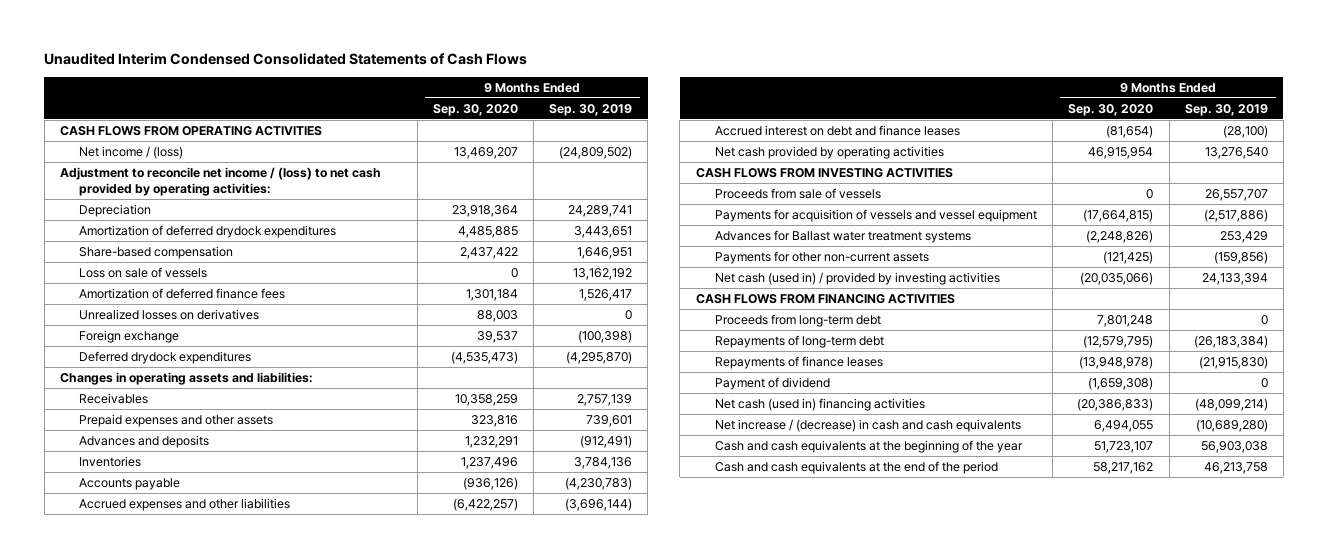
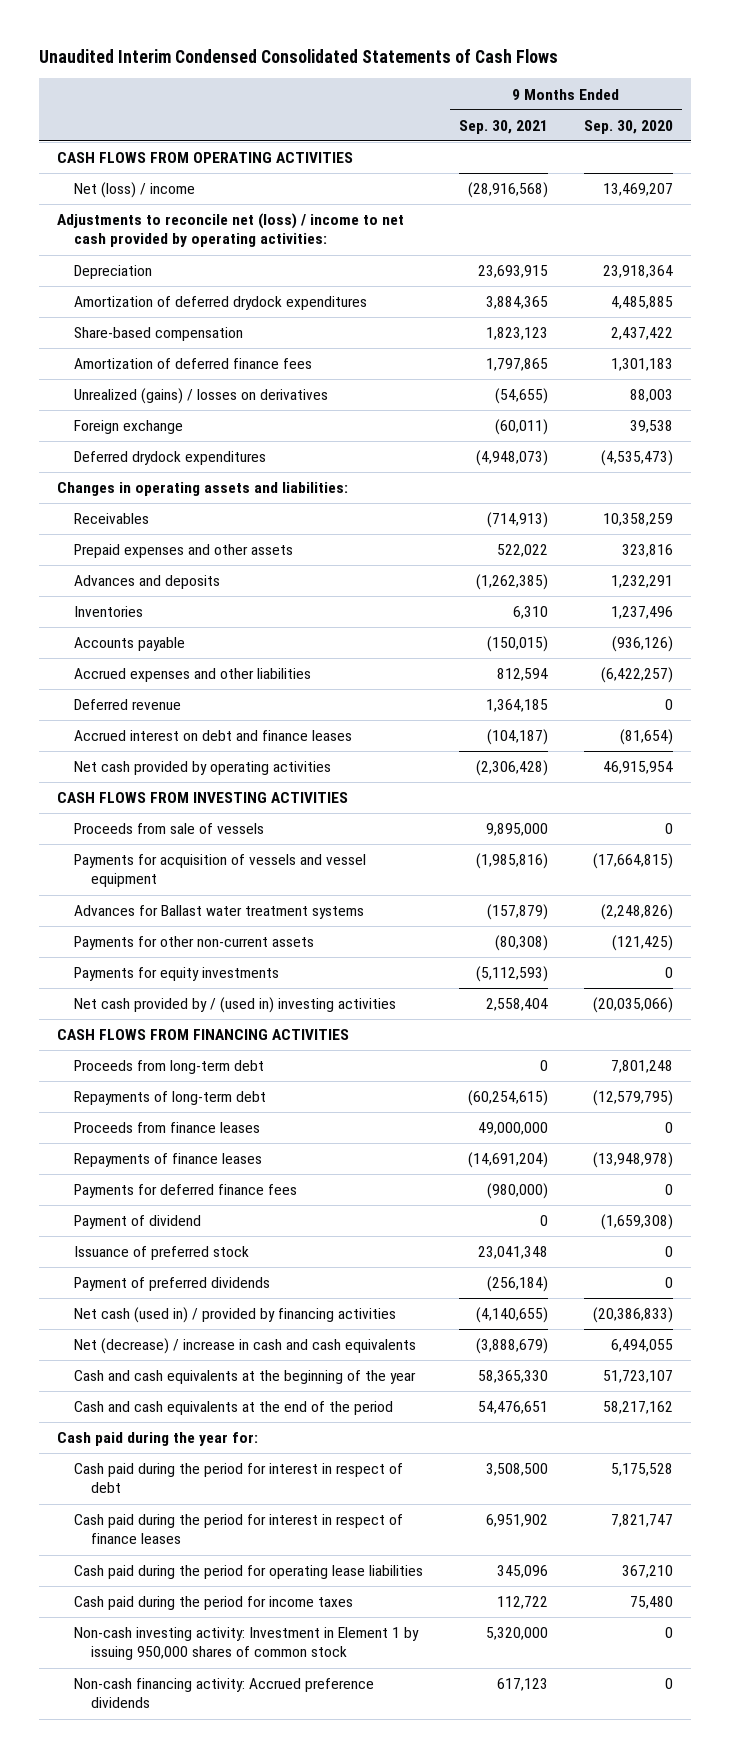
- | 9 Months Ended Sep. 30, 2020 | 9 Months Ended Sep. 30, 2019
+ | 9 Months Ended Sep. 30, 2021 | 9 Months Ended Sep. 30, 2020
- Net income / (loss) | 13,469,207 | (24,809,502)
- Adjustment to reconcile net income / (loss) to net cash provided by operating activities:
+ Net (loss) / income | (28,916,568) | 13,469,207
+ Adjustments to reconcile net (loss) / income to net cash provided by operating activities:
- Loss on sale of vessels | 0 | 13,162,192
- Amortization of deferred finance fees | 1,301,184 | 1,526,417
- Unrealized losses on derivatives | 88,003 | 0
- Foreign exchange | 39,537 | (100,398)
+ Amortization of deferred finance fees | 1,797,865 | 1,301,183
+ Unrealized (gains) / losses on derivatives | (54,655) | 88,003
+ Foreign exchange | (60,011) | 39,538
+ Deferred revenue | 1,364,185 | 0
- Net cash (used in) / provided by investing activities | (20,035,066) | 24,133,394
+ Payments for equity investments | (5,112,593) | 0
+ Net cash provided by / (used in) investing activities | 2,558,404 | (20,035,066)
+ Proceeds from finance leases | 49,000,000 | 0
+ Payments for deferred finance fees | (980,000) | 0
- Net cash (used in) financing activities | (20,386,833) | (48,099,214)
- Net increase / (decrease) in cash and cash equivalents | 6,494,055 | (10,689,280)
+ Issuance of preferred stock | 23,041,348 | 0
+ Payment of preferred dividends | (256,184) | 0
+ Net cash (used in) / provided by financing activities | (4,140,655) | (20,386,833)
+ Net (decrease) / increase in cash and cash equivalents | (3,888,679) | 6,494,055
+ Cash paid during the year for:
+ Cash paid during the period for interest in respect of debt | 3,508,500 | 5,175,528
+ Cash paid during the period for interest in respect of finance leases | 6,951,902 | 7,821,747
+ Cash paid during the period for operating lease liabilities | 345,096 | 367,210
+ Cash paid during the period for income taxes | 112,722 | 75,480
+ Non-cash investing activity: Investment in Element 1 by issuing 950,000 shares of common stock | 5,320,000 | 0
+ Non-cash financing activity: Accrued preference dividends | 617,123 | 0

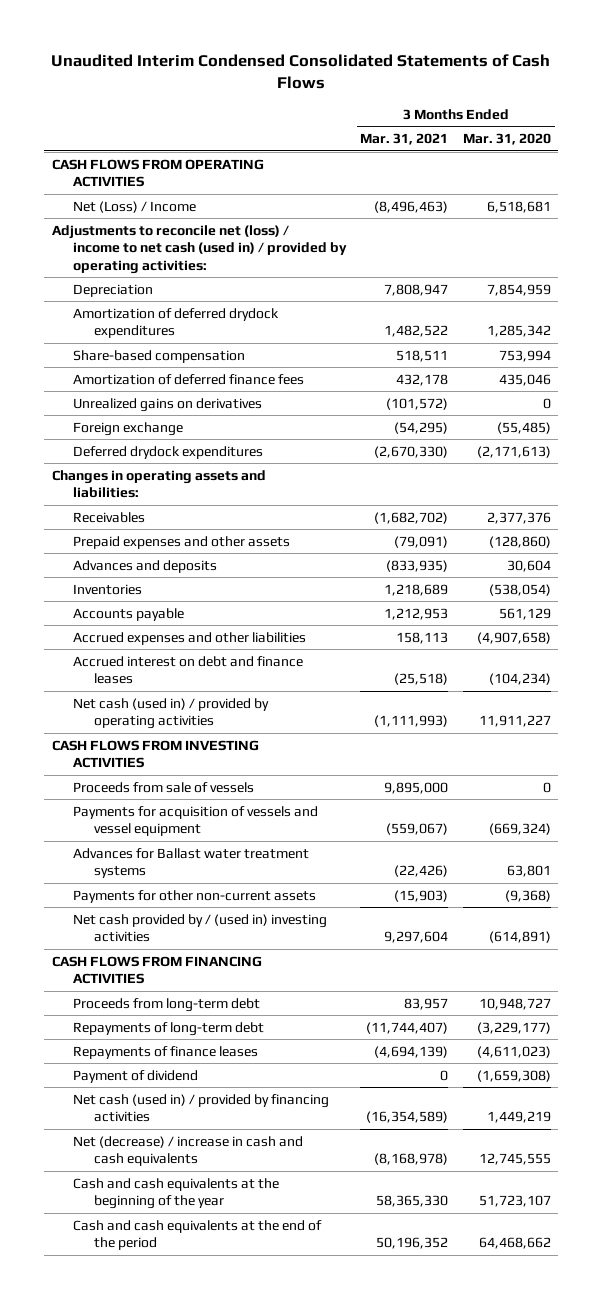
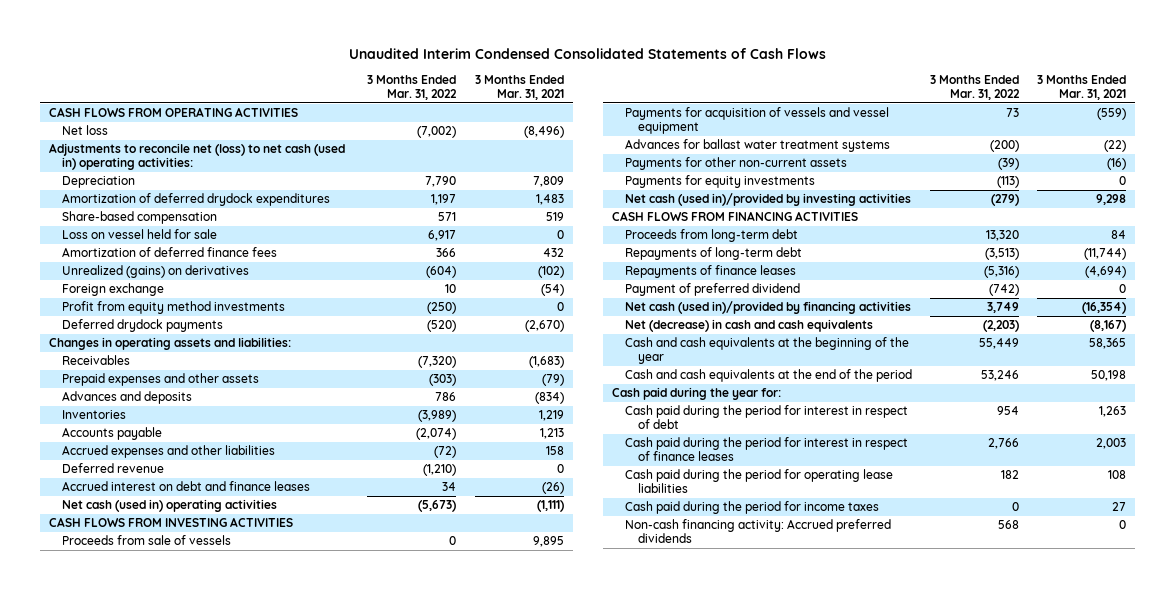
- | 3 Months Ended Mar. 31, 2021 | 3 Months Ended Mar. 31, 2020
+ | 3 Months Ended Mar. 31, 2022 | 3 Months Ended Mar. 31, 2021
- Net (Loss) / Income | (8,496,463) | 6,518,681
- Adjustments to reconcile net (loss) / income to net cash (used in) / provided by operating activities:
- Depreciation | 7,808,947 | 7,854,959
- Amortization of deferred drydock expenditures | 1,482,522 | 1,285,342
- Share-based compensation | 518,511 | 753,994
- Amortization of deferred finance fees | 432,178 | 435,046
- Unrealized gains on derivatives | (101,572) | 0
- Foreign exchange | (54,295) | (55,485)
- Deferred drydock expenditures | (2,670,330) | (2,171,613)
+ Net loss | (7,002) | (8,496)
+ Adjustments to reconcile net (loss) to net cash (used in) operating activities:
+ Depreciation | 7,790 | 7,809
+ Amortization of deferred drydock expenditures | 1,197 | 1,483
+ Share-based compensation | 571 | 519
+ Loss on vessel held for sale | 6,917 | 0
+ Amortization of deferred finance fees | 366 | 432
+ Unrealized (gains) on derivatives | (604) | (102)
+ Foreign exchange | 10 | (54)
+ Profit from equity method investments | (250) | 0
+ Deferred drydock payments | (520) | (2,670)
- Receivables | (1,682,702) | 2,377,376
- Prepaid expenses and other assets | (79,091) | (128,860)
- Advances and deposits | (833,935) | 30,604
- Inventories | 1,218,689 | (538,054)
- Accounts payable | 1,212,953 | 561,129
- Accrued expenses and other liabilities | 158,113 | (4,907,658)
- Accrued interest on debt and finance leases | (25,518) | (104,234)
- Net cash (used in) / provided by operating activities | (1,111,993) | 11,911,227
+ Receivables | (7,320) | (1,683)
+ Prepaid expenses and other assets | (303) | (79)
+ Advances and deposits | 786 | (834)
+ Inventories | (3,989) | 1,219
+ Accounts payable | (2,074) | 1,213
+ Accrued expenses and other liabilities | (72) | 158
+ Deferred revenue | (1,210) | 0
+ Accrued interest on debt and finance leases | 34 | (26)
+ Net cash (used in) operating activities | (5,673) | (1,111)
- Proceeds from sale of vessels | 9,895,000 | 0
- Payments for acquisition of vessels and vessel equipment | (559,067) | (669,324)
- Advances for Ballast water treatment systems | (22,426) | 63,801
- Payments for other non-current assets | (15,903) | (9,368)
- Net cash provided by / (used in) investing activities | 9,297,604 | (614,891)
+ Proceeds from sale of vessels | 0 | 9,895
+ Payments for acquisition of vessels and vessel equipment | 73 | (559)
+ Advances for ballast water treatment systems | (200) | (22)
+ Payments for other non-current assets | (39) | (16)
+ Payments for equity investments | (113) | 0
+ Net cash (used in)/provided by investing activities | (279) | 9,298
- Proceeds from long-term debt | 83,957 | 10,948,727
- Repayments of long-term debt | (11,744,407) | (3,229,177)
- Repayments of finance leases | (4,694,139) | (4,611,023)
- Payment of dividend | 0 | (1,659,308)
- Net cash (used in) / provided by financing activities | (16,354,589) | 1,449,219
- Net (decrease) / increase in cash and cash equivalents | (8,168,978) | 12,745,555
- Cash and cash equivalents at the beginning of the year | 58,365,330 | 51,723,107
- Cash and cash equivalents at the end of the period | 50,196,352 | 64,468,662
+ Proceeds from long-term debt | 13,320 | 84
+ Repayments of long-term debt | (3,513) | (11,744)
+ Repayments of finance leases | (5,316) | (4,694)
+ Payment of preferred dividend | (742) | 0
+ Net cash (used in)/provided by financing activities | 3,749 | (16,354)
+ Net (decrease) in cash and cash equivalents | (2,203) | (8,167)
+ Cash and cash equivalents at the beginning of the year | 55,449 | 58,365
+ Cash and cash equivalents at the end of the period | 53,246 | 50,198
+ Cash paid during the year for:
+ Cash paid during the period for interest in respect of debt | 954 | 1,263
+ Cash paid during the period for interest in respect of finance leases | 2,766 | 2,003
+ Cash paid during the period for operating lease liabilities | 182 | 108
+ Cash paid during the period for income taxes | 0 | 27
+ Non-cash financing activity: Accrued preferred dividends | 568 | 0

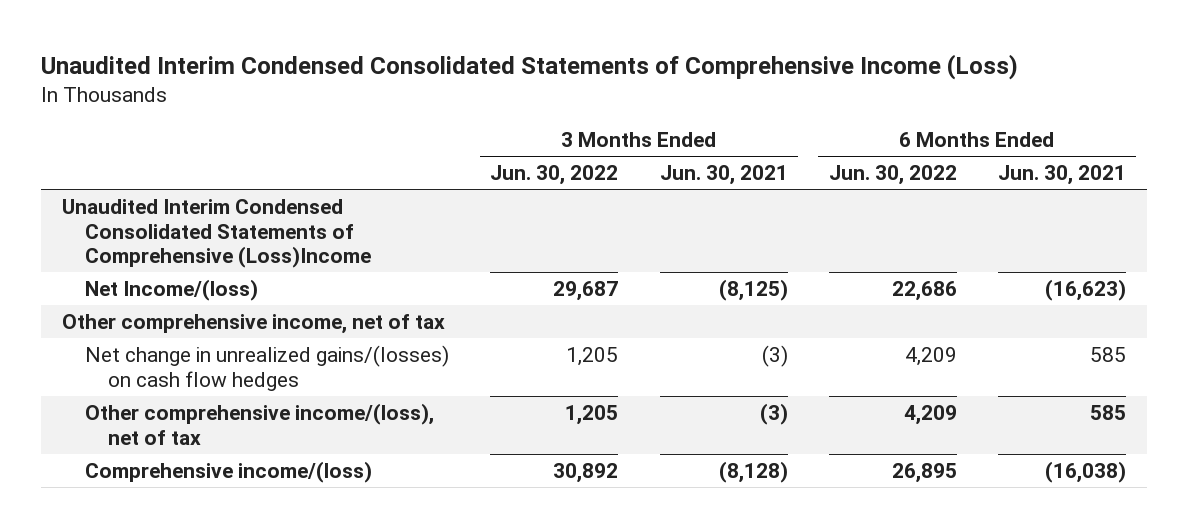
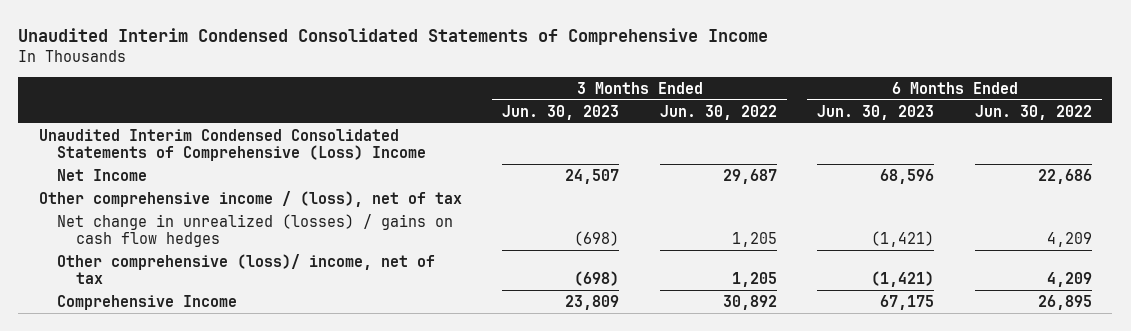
- Unaudited Interim Condensed Consolidated Statements of Comprehensive Income (Loss)
+ Unaudited Interim Condensed Consolidated Statements of Comprehensive Income
- | 3 Months Ended Jun. 30, 2022 | 3 Months Ended Jun. 30, 2021 | 6 Months Ended Jun. 30, 2022 | 6 Months Ended Jun. 30, 2021
+ | 3 Months Ended Jun. 30, 2023 | 3 Months Ended Jun. 30, 2022 | 6 Months Ended Jun. 30, 2023 | 6 Months Ended Jun. 30, 2022
- Unaudited Interim Condensed Consolidated Statements of Comprehensive (Loss)Income
- Net Income/(loss) | 29,687 | (8,125) | 22,686 | (16,623)
- Other comprehensive income, net of tax
- Net change in unrealized gains/(losses) on cash flow hedges | 1,205 | (3) | 4,209 | 585
- Other comprehensive income/(loss), net of tax | 1,205 | (3) | 4,209 | 585
- Comprehensive income/(loss) | 30,892 | (8,128) | 26,895 | (16,038)
+ Unaudited Interim Condensed Consolidated Statements of Comprehensive (Loss) Income
+ Net Income | 24,507 | 29,687 | 68,596 | 22,686
+ Other comprehensive income / (loss), net of tax
+ Net change in unrealized (losses) / gains on cash flow hedges | (698) | 1,205 | (1,421) | 4,209
+ Other comprehensive (loss)/ income, net of tax | (698) | 1,205 | (1,421) | 4,209
+ Comprehensive Income | 23,809 | 30,892 | 67,175 | 26,895

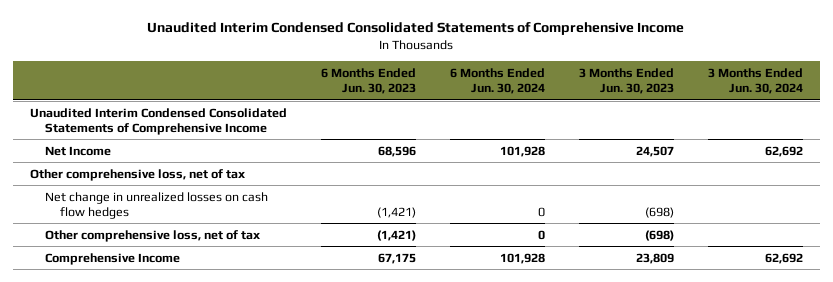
- | 3 Months Ended Jun. 30, 2023 | 3 Months Ended Jun. 30, 2022 | 6 Months Ended Jun. 30, 2023 | 6 Months Ended Jun. 30, 2022
+ | 6 Months Ended Jun. 30, 2023 | 6 Months Ended Jun. 30, 2024 | 3 Months Ended Jun. 30, 2023 | 3 Months Ended Jun. 30, 2024
- Unaudited Interim Condensed Consolidated Statements of Comprehensive (Loss) Income
+ Unaudited Interim Condensed Consolidated Statements of Comprehensive Income
- Other comprehensive income / (loss), net of tax
- Net change in unrealized (losses) / gains on cash flow hedges | (698) | 1,205 | (1,421) | 4,209
- Other comprehensive (loss)/ income, net of tax | (698) | 1,205 | (1,421) | 4,209
+ Other comprehensive loss, net of tax
+ Net change in unrealized losses on cash flow hedges | (1,421) | 0 | (698) |
+ Other comprehensive loss, net of tax | (1,421) | 0 | (698) |

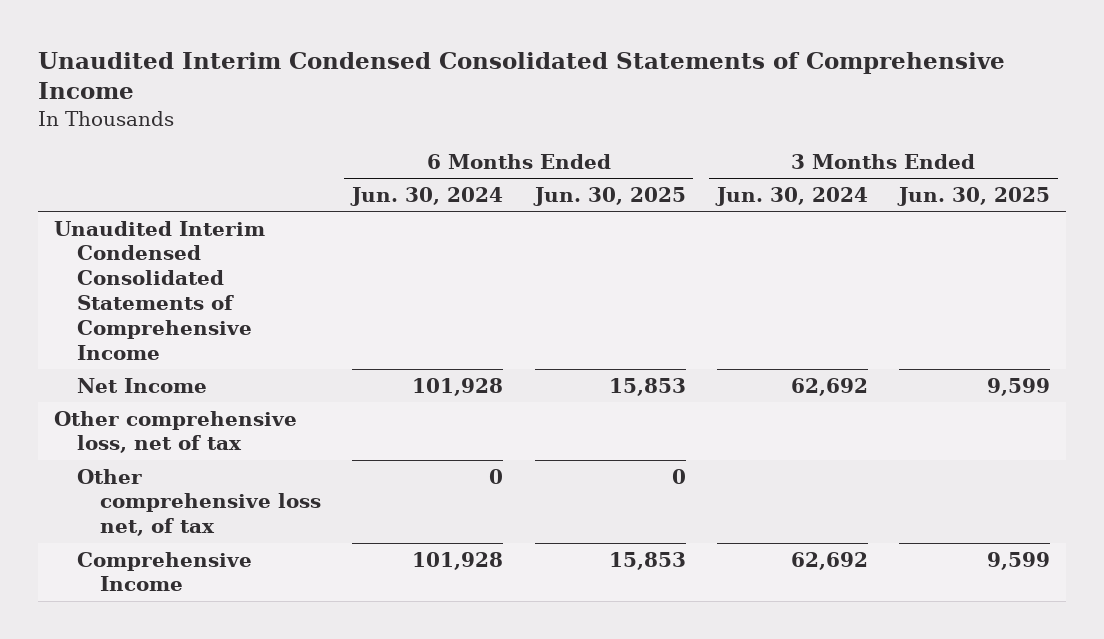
- | 6 Months Ended Jun. 30, 2023 | 6 Months Ended Jun. 30, 2024 | 3 Months Ended Jun. 30, 2023 | 3 Months Ended Jun. 30, 2024
+ | 6 Months Ended Jun. 30, 2024 | 6 Months Ended Jun. 30, 2025 | 3 Months Ended Jun. 30, 2024 | 3 Months Ended Jun. 30, 2025
- Net change in unrealized losses on cash flow hedges | (1,421) | 0 | (698) |
- Other comprehensive loss, net of tax | (1,421) | 0 | (698) |
+ Other comprehensive loss net, of tax | 0 | 0 | |

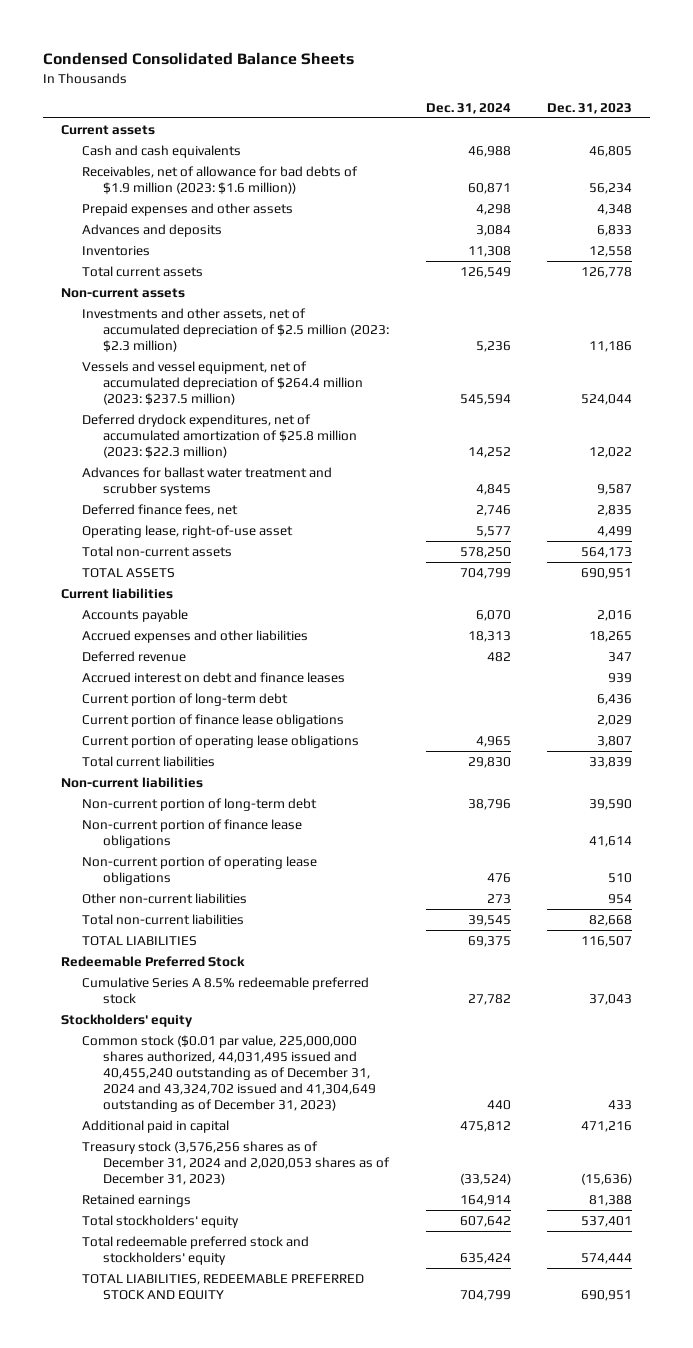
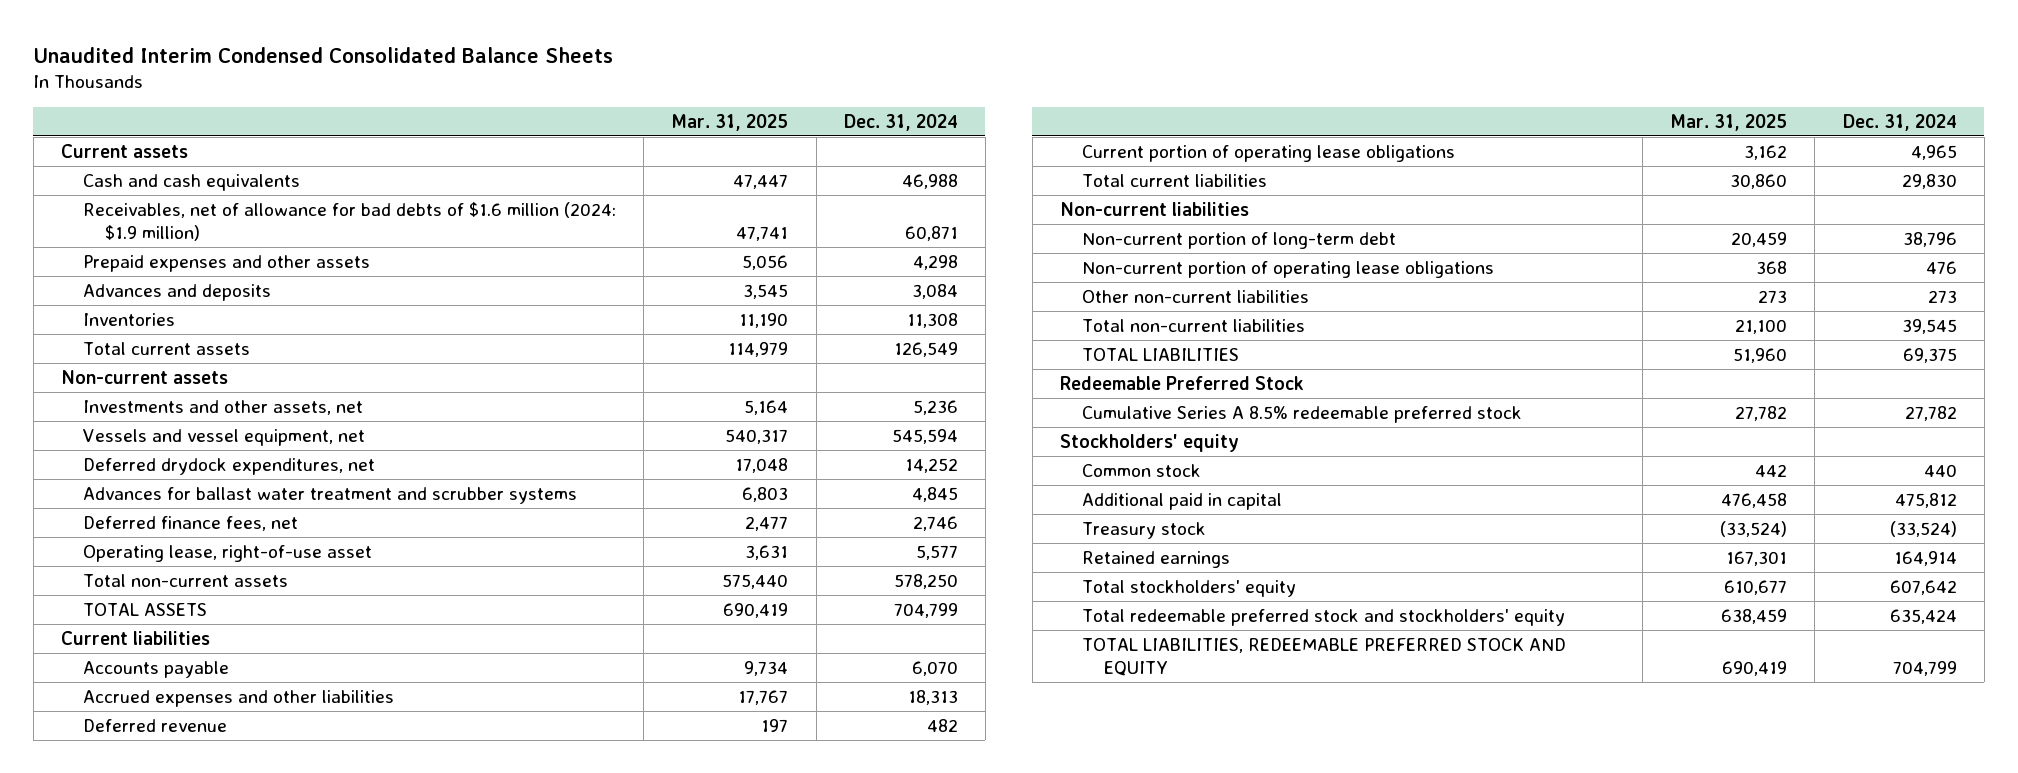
- Condensed Consolidated Balance Sheets
+ Unaudited Interim Condensed Consolidated Balance Sheets
- | Dec. 31, 2024 | Dec. 31, 2023
+ | Mar. 31, 2025 | Dec. 31, 2024
- Receivables, net of allowance for bad debts of $1.9 million (2023: $1.6 million)) | 60,871 | 56,234
+ Receivables, net of allowance for bad debts of $1.6 million (2024: $1.9 million) | 47,741 | 60,871
- Investments and other assets, net of accumulated depreciation of $2.5 million (2023: $2.3 million) | 5,236 | 11,186
- Vessels and vessel equipment, net of accumulated depreciation of $264.4 million (2023: $237.5 million) | 545,594 | 524,044
- Deferred drydock expenditures, net of accumulated amortization of $25.8 million (2023: $22.3 million) | 14,252 | 12,022
+ Investments and other assets, net | 5,164 | 5,236
+ Vessels and vessel equipment, net | 540,317 | 545,594
+ Deferred drydock expenditures, net | 17,048 | 14,252
- Accrued interest on debt and finance leases | | 939
- Current portion of long-term debt | | 6,436
- Current portion of finance lease obligations | | 2,029
- Non-current portion of finance lease obligations | | 41,614
- Common stock ($0.01 par value, 225,000,000 shares authorized, 44,031,495 issued and 40,455,240 outstanding as of December 31, 2024 and 43,324,702 issued and 41,304,649 outstanding as of December 31, 2023) | 440 | 433
+ Common stock | 442 | 440
- Treasury stock (3,576,256 shares as of December 31, 2024 and 2,020,053 shares as of December 31, 2023) | (33,524) | (15,636)
+ Treasury stock | (33,524) | (33,524)

